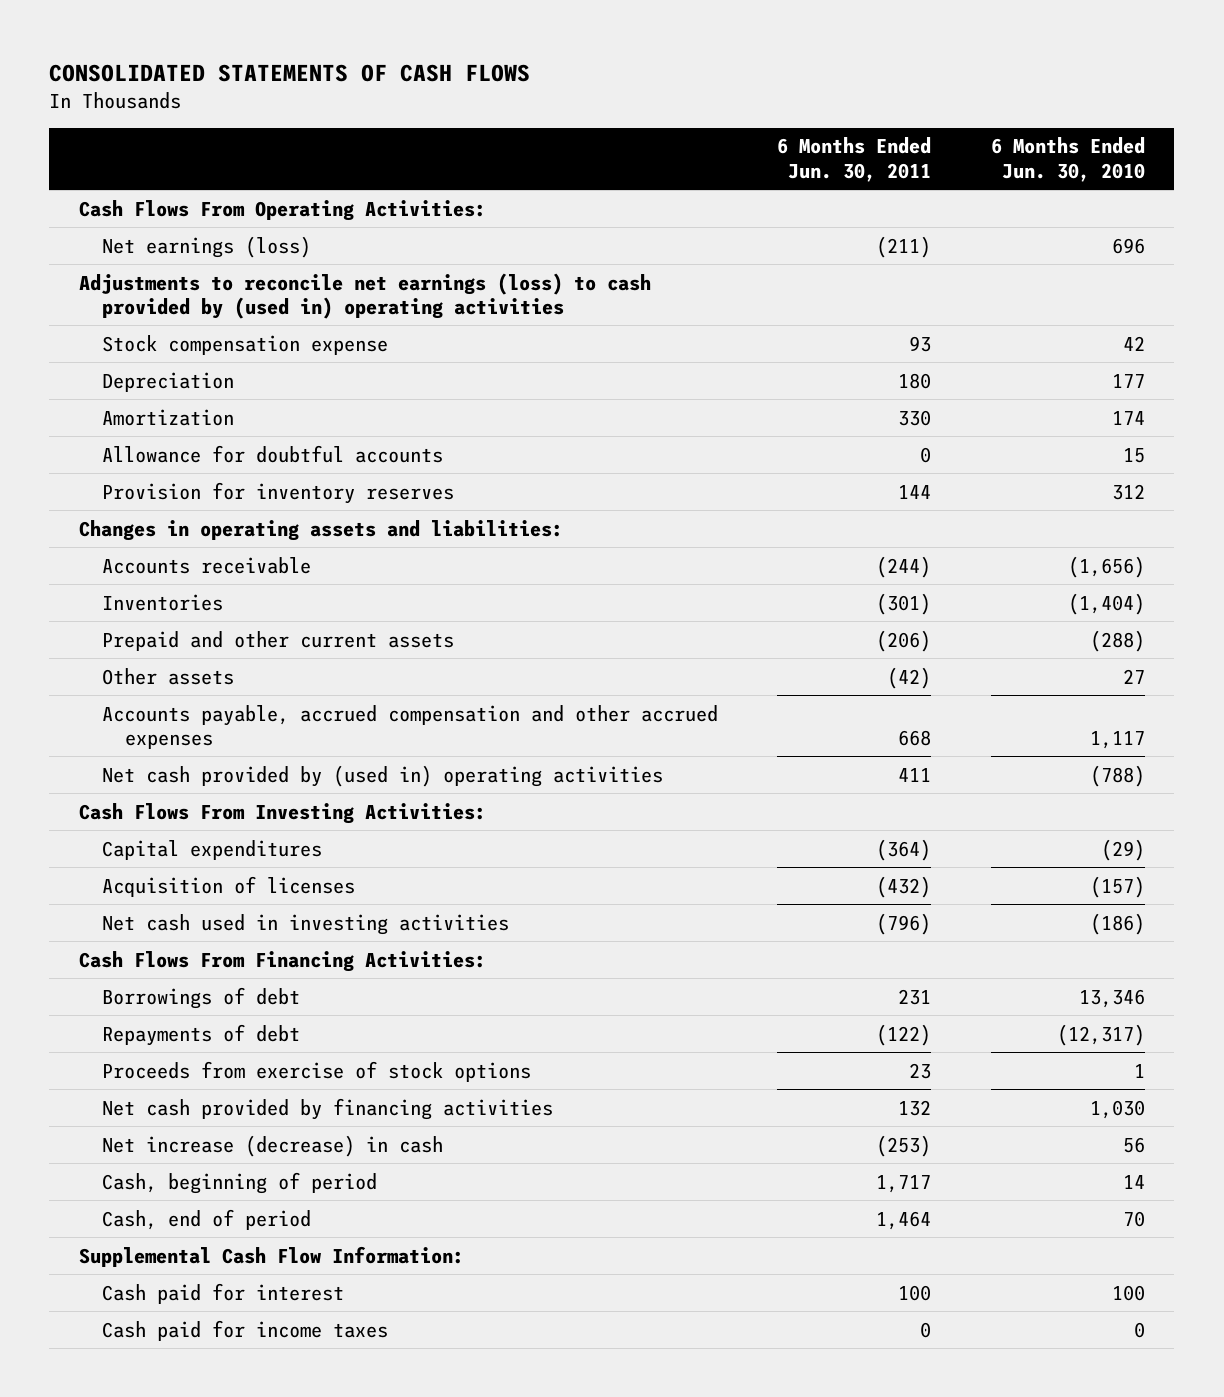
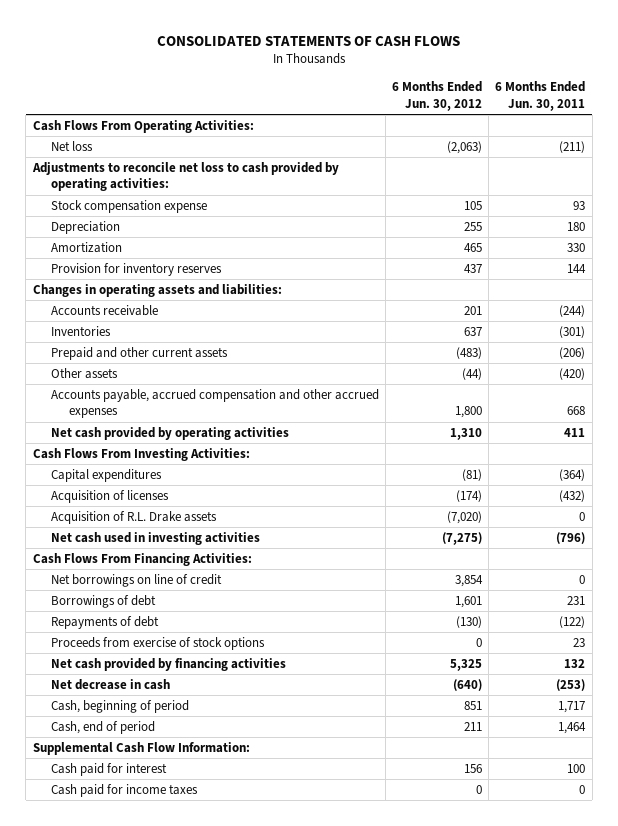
- | 6 Months Ended Jun. 30, 2011 | 6 Months Ended Jun. 30, 2010
+ | 6 Months Ended Jun. 30, 2012 | 6 Months Ended Jun. 30, 2011
- Net earnings (loss) | (211) | 696
- Adjustments to reconcile net earnings (loss) to cash provided by (used in) operating activities
+ Net loss | (2,063) | (211)
+ Adjustments to reconcile net loss to cash provided by operating activities:
- Allowance for doubtful accounts | 0 | 15
- Other assets | (42) | 27
+ Other assets | (44) | (420)
- Net cash provided by (used in) operating activities | 411 | (788)
+ Net cash provided by operating activities | 1,310 | 411
+ Acquisition of R.L. Drake assets | (7,020) | 0
+ Net borrowings on line of credit | 3,854 | 0
- Net increase (decrease) in cash | (253) | 56
+ Net decrease in cash | (640) | (253)

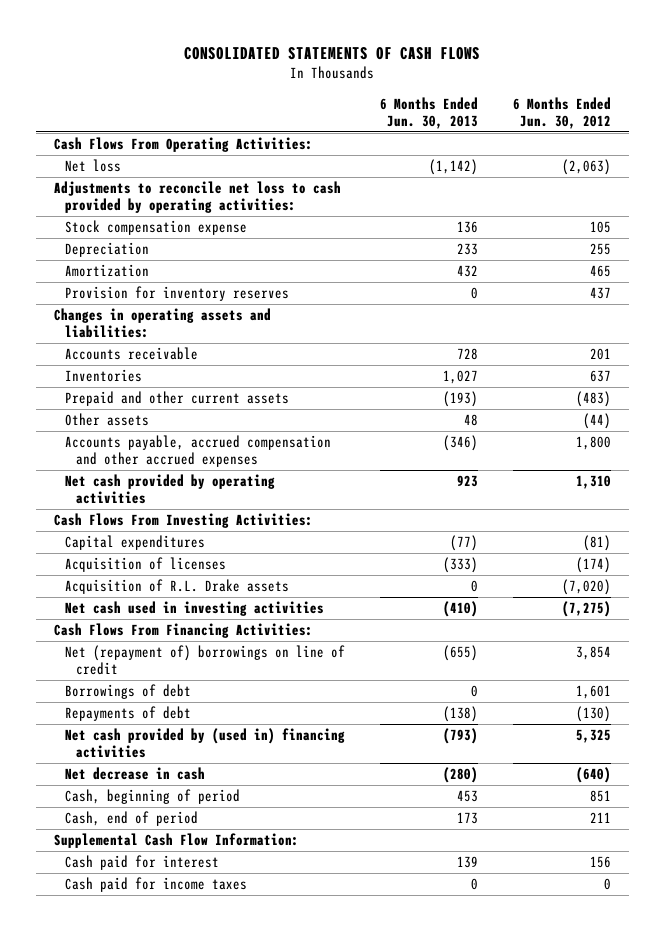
- | 6 Months Ended Jun. 30, 2012 | 6 Months Ended Jun. 30, 2011
+ | 6 Months Ended Jun. 30, 2013 | 6 Months Ended Jun. 30, 2012
- Net borrowings on line of credit | 3,854 | 0
+ Net (repayment of) borrowings on line of credit | (655) | 3,854
- Proceeds from exercise of stock options | 0 | 23
- Net cash provided by financing activities | 5,325 | 132
+ Net cash provided by (used in) financing activities | (793) | 5,325

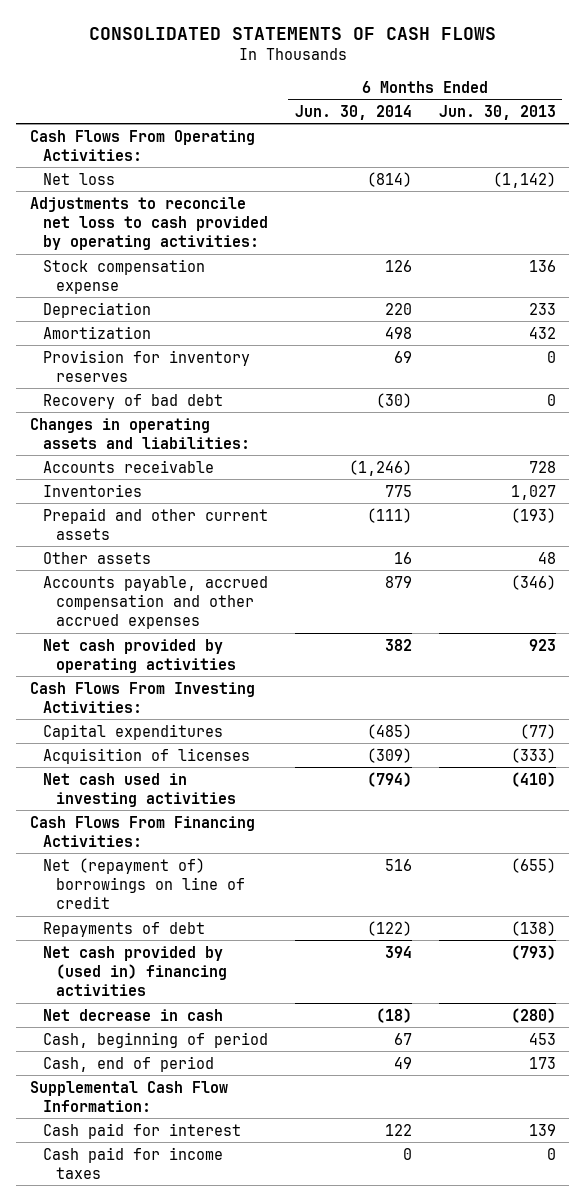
- | 6 Months Ended Jun. 30, 2013 | 6 Months Ended Jun. 30, 2012
+ | 6 Months Ended Jun. 30, 2014 | 6 Months Ended Jun. 30, 2013
+ Recovery of bad debt | (30) | 0
- Acquisition of R.L. Drake assets | 0 | (7,020)
- Borrowings of debt | 0 | 1,601

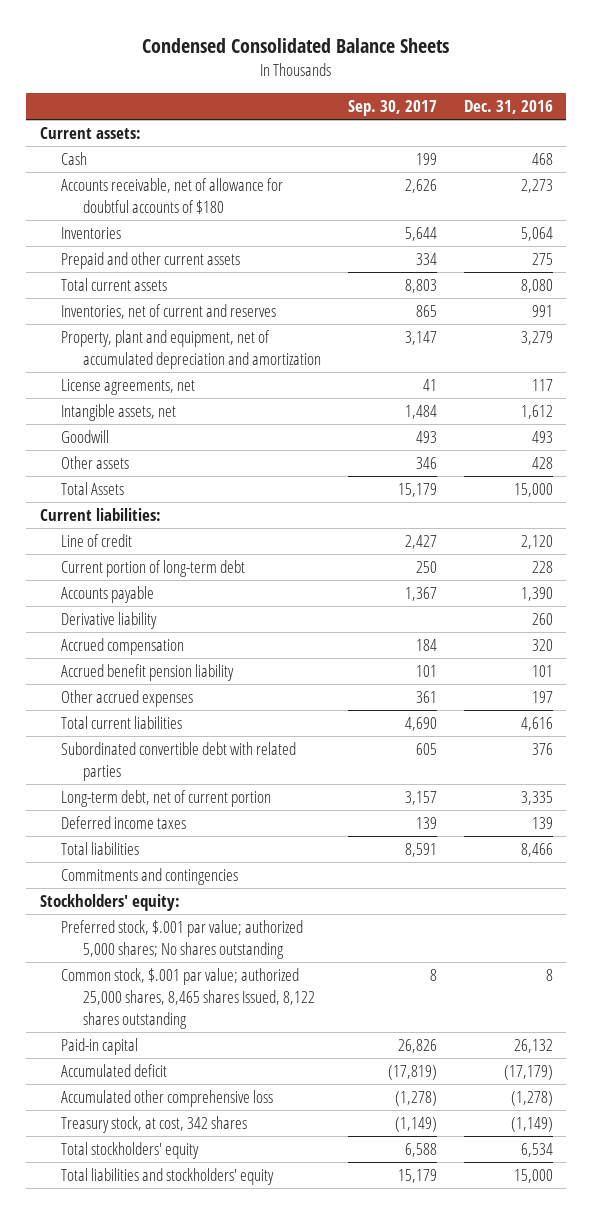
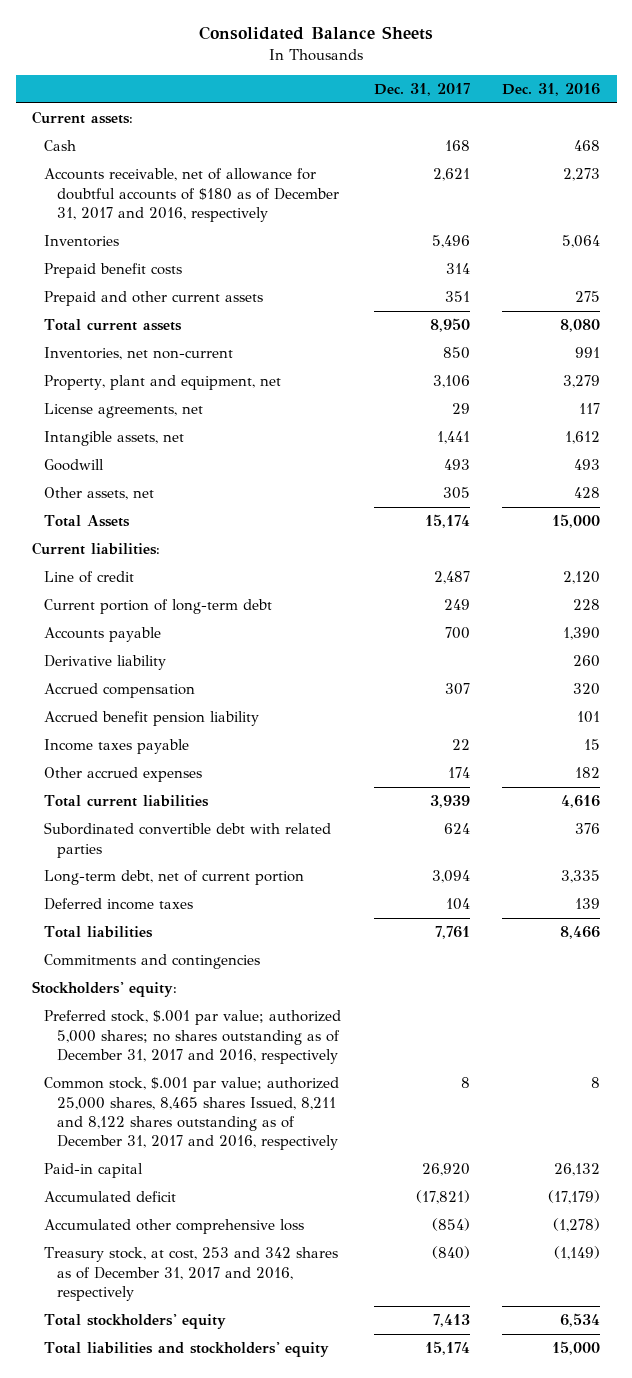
- Condensed Consolidated Balance Sheets
+ Consolidated Balance Sheets
- | Sep. 30, 2017 | Dec. 31, 2016
+ | Dec. 31, 2017 | Dec. 31, 2016
- Accounts receivable, net of allowance for doubtful accounts of $180 | 2,626 | 2,273
+ Accounts receivable, net of allowance for doubtful accounts of $180 as of December 31, 2017 and 2016, respectively | 2,621 | 2,273
+ Prepaid benefit costs | 314 |
- Inventories, net of current and reserves | 865 | 991
- Property, plant and equipment, net of accumulated depreciation and amortization | 3,147 | 3,279
+ Inventories, net non-current | 850 | 991
+ Property, plant and equipment, net | 3,106 | 3,279
- Other assets | 346 | 428
+ Other assets, net | 305 | 428
- Other accrued expenses | 361 | 197
+ Income taxes payable | 22 | 15
+ Other accrued expenses | 174 | 182
- Preferred stock, $.001 par value; authorized 5,000 shares; No shares outstanding
- Common stock, $.001 par value; authorized 25,000 shares, 8,465 shares Issued, 8,122 shares outstanding | 8 | 8
+ Preferred stock, $.001 par value; authorized 5,000 shares; no shares outstanding as of December 31, 2017 and 2016, respectively
+ Common stock, $.001 par value; authorized 25,000 shares, 8,465 shares Issued, 8,211 and 8,122 shares outstanding as of December 31, 2017 and 2016, respectively | 8 | 8
- Treasury stock, at cost, 342 shares | (1,149) | (1,149)
+ Treasury stock, at cost, 253 and 342 shares as of December 31, 2017 and 2016, respectively | (840) | (1,149)

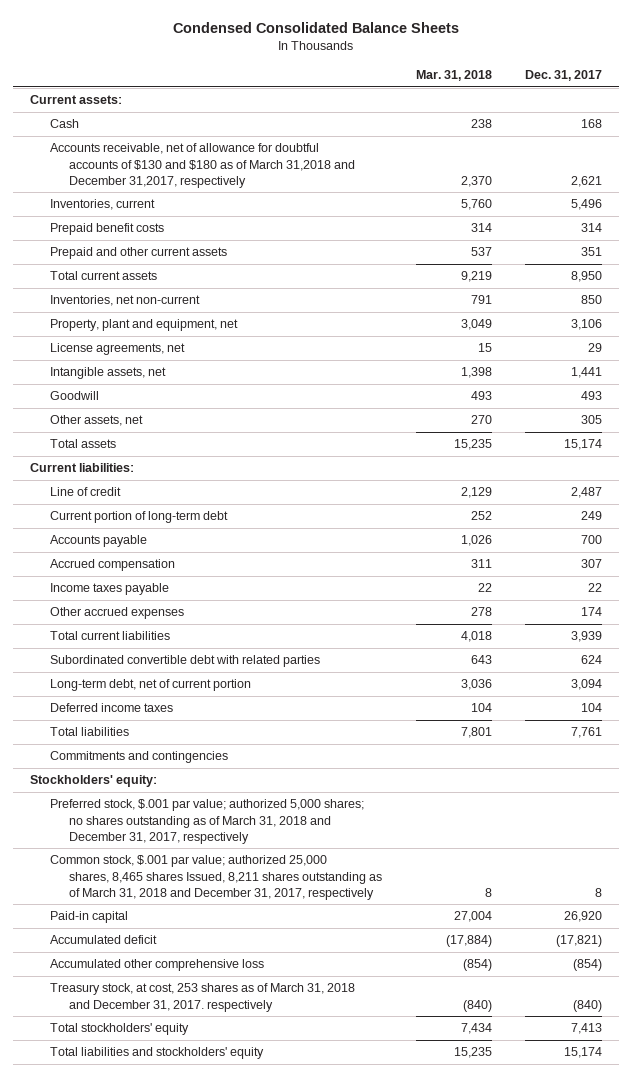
- Consolidated Balance Sheets
+ Condensed Consolidated Balance Sheets
- | Dec. 31, 2017 | Dec. 31, 2016
+ | Mar. 31, 2018 | Dec. 31, 2017
- Accounts receivable, net of allowance for doubtful accounts of $180 as of December 31, 2017 and 2016, respectively | 2,621 | 2,273
- Inventories | 5,496 | 5,064
+ Accounts receivable, net of allowance for doubtful accounts of $130 and $180 as of March 31,2018 and December 31,2017, respectively | 2,370 | 2,621
+ Inventories, current | 5,760 | 5,496
- Total Assets | 15,174 | 15,000
+ Total assets | 15,235 | 15,174
- Derivative liability | | 260
- Accrued benefit pension liability | | 101
- Preferred stock, $.001 par value; authorized 5,000 shares; no shares outstanding as of December 31, 2017 and 2016, respectively
- Common stock, $.001 par value; authorized 25,000 shares, 8,465 shares Issued, 8,211 and 8,122 shares outstanding as of December 31, 2017 and 2016, respectively | 8 | 8
+ Preferred stock, $.001 par value; authorized 5,000 shares; no shares outstanding as of March 31, 2018 and December 31, 2017, respectively
+ Common stock, $.001 par value; authorized 25,000 shares, 8,465 shares Issued, 8,211 shares outstanding as of March 31, 2018 and December 31, 2017, respectively | 8 | 8
- Treasury stock, at cost, 253 and 342 shares as of December 31, 2017 and 2016, respectively | (840) | (1,149)
+ Treasury stock, at cost, 253 shares as of March 31, 2018 and December 31, 2017. respectively | (840) | (840)

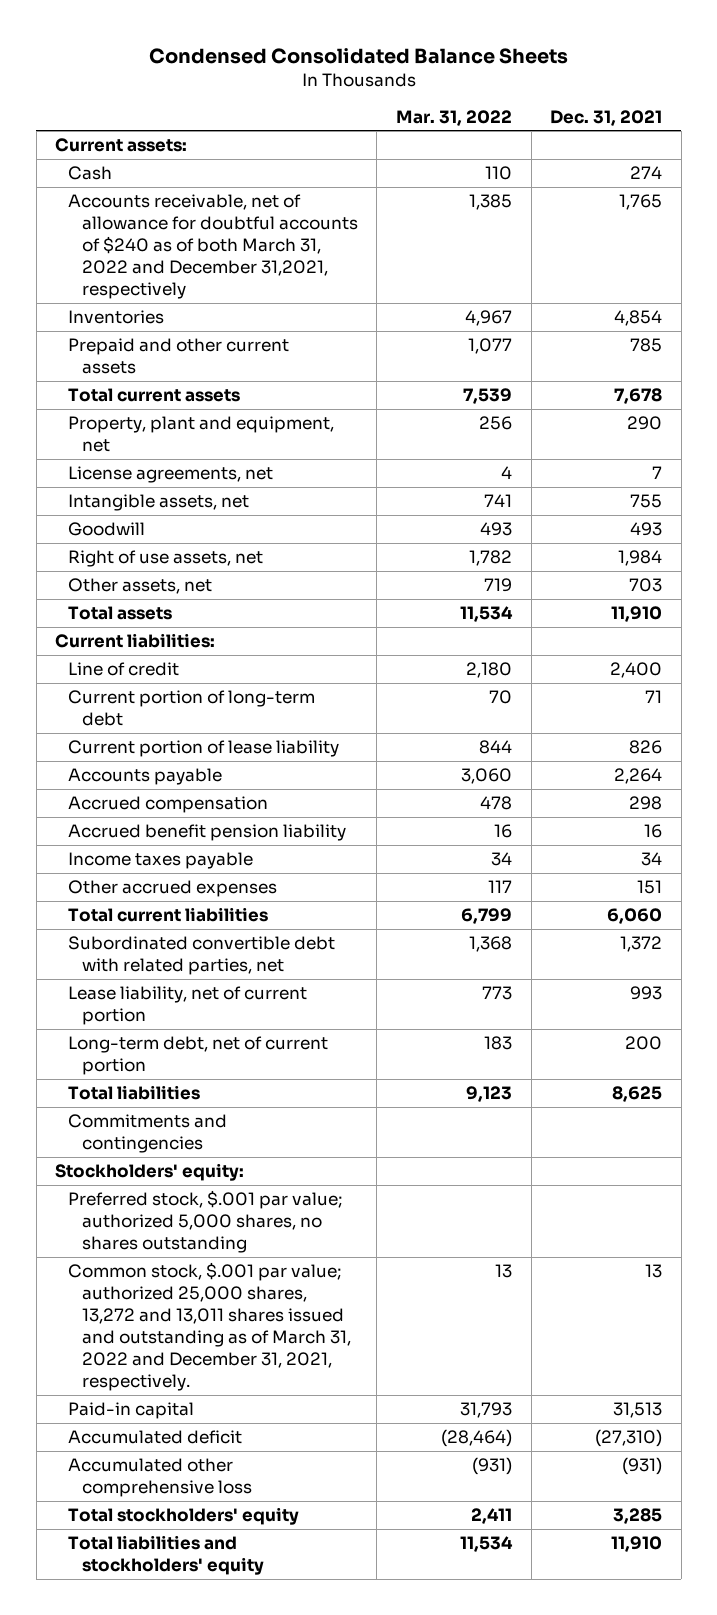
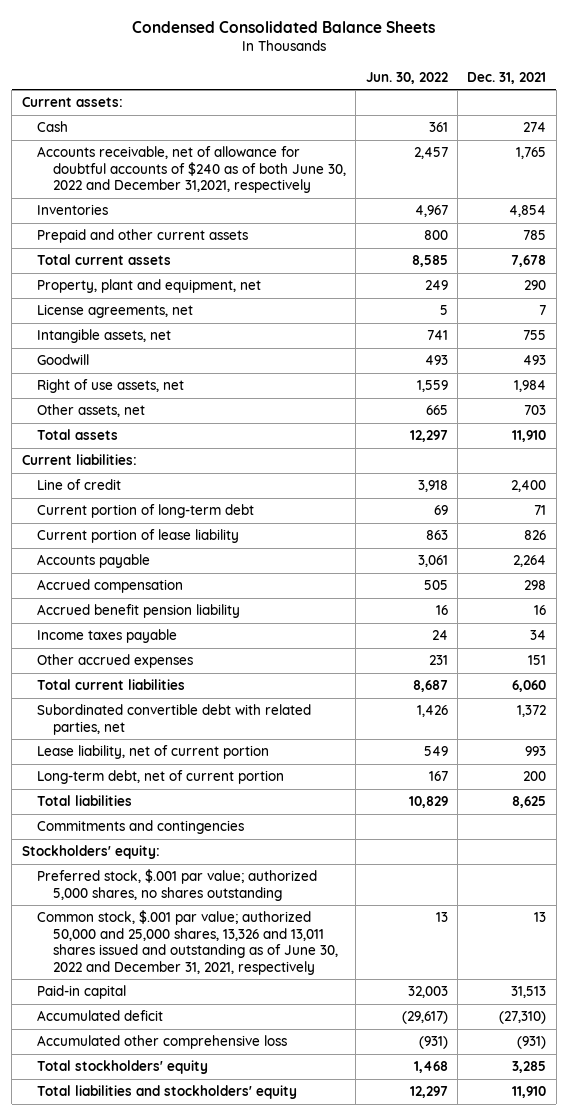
- | Mar. 31, 2022 | Dec. 31, 2021
+ | Jun. 30, 2022 | Dec. 31, 2021
- Accounts receivable, net of allowance for doubtful accounts of $240 as of both March 31, 2022 and December 31,2021, respectively | 1,385 | 1,765
+ Accounts receivable, net of allowance for doubtful accounts of $240 as of both June 30, 2022 and December 31,2021, respectively | 2,457 | 1,765
- Common stock, $.001 par value; authorized 25,000 shares, 13,272 and 13,011 shares issued and outstanding as of March 31, 2022 and December 31, 2021, respectively. | 13 | 13
+ Common stock, $.001 par value; authorized 50,000 and 25,000 shares, 13,326 and 13,011 shares issued and outstanding as of June 30, 2022 and December 31, 2021, respectively | 13 | 13

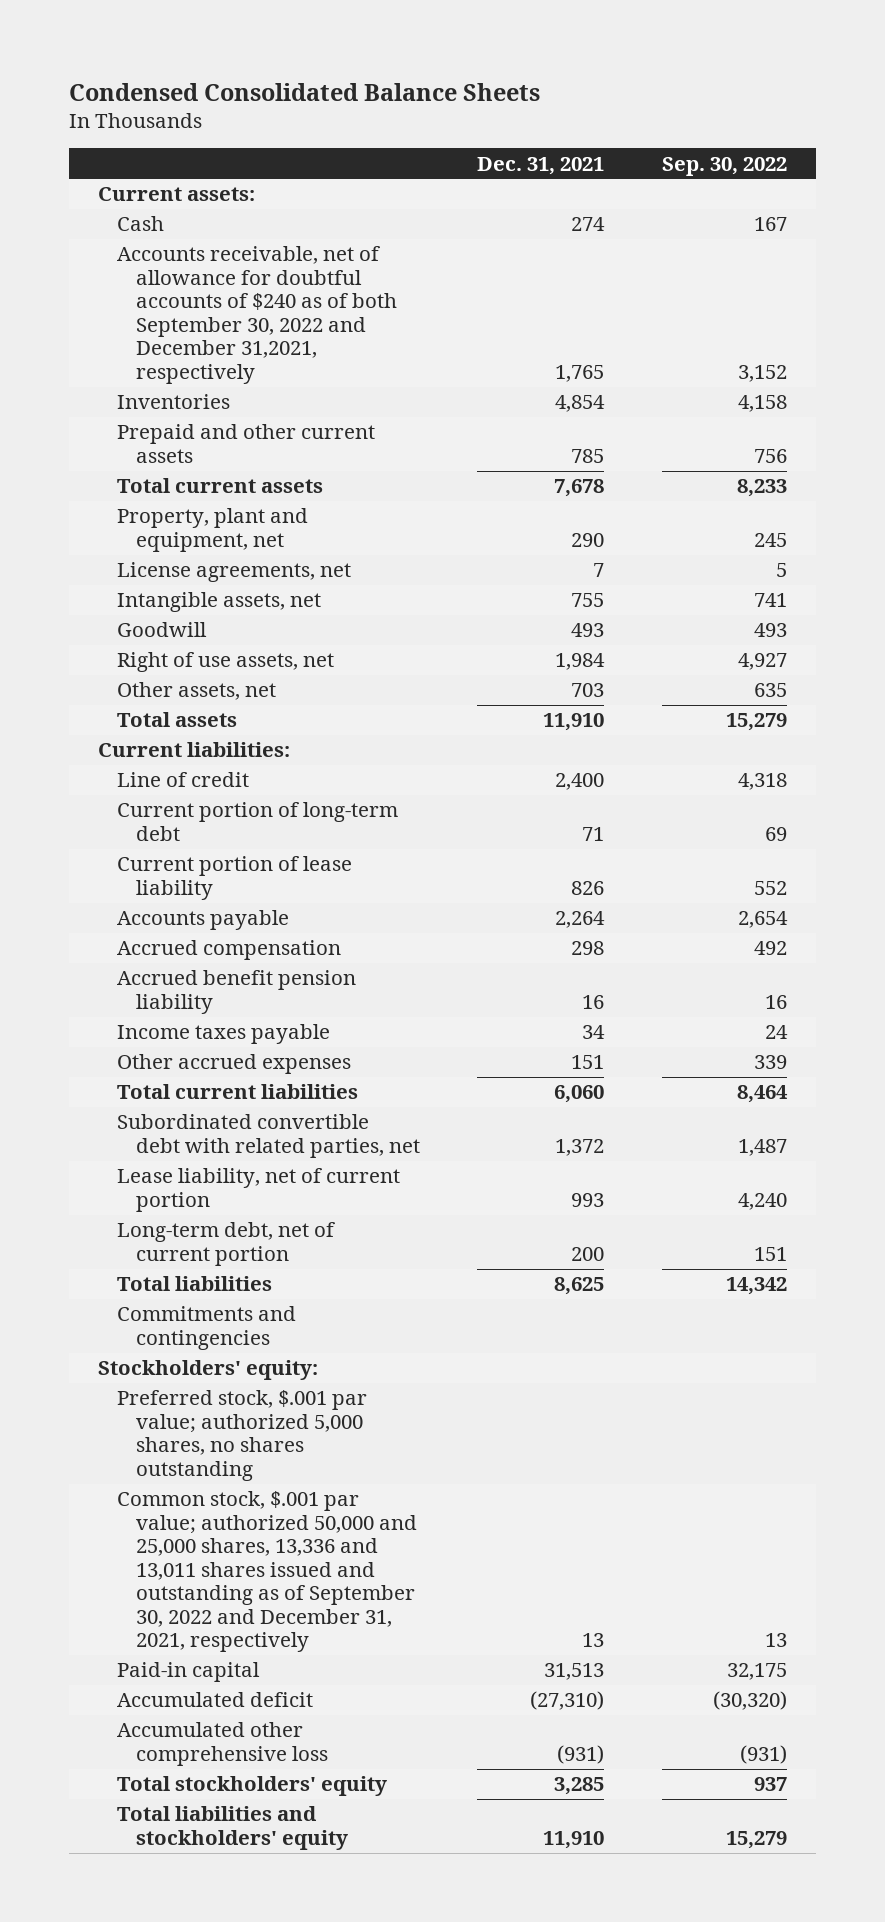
- | Jun. 30, 2022 | Dec. 31, 2021
+ | Dec. 31, 2021 | Sep. 30, 2022
- Accounts receivable, net of allowance for doubtful accounts of $240 as of both June 30, 2022 and December 31,2021, respectively | 2,457 | 1,765
+ Accounts receivable, net of allowance for doubtful accounts of $240 as of both September 30, 2022 and December 31,2021, respectively | 1,765 | 3,152
- Common stock, $.001 par value; authorized 50,000 and 25,000 shares, 13,326 and 13,011 shares issued and outstanding as of June 30, 2022 and December 31, 2021, respectively | 13 | 13
+ Common stock, $.001 par value; authorized 50,000 and 25,000 shares, 13,336 and 13,011 shares issued and outstanding as of September 30, 2022 and December 31, 2021, respectively | 13 | 13

